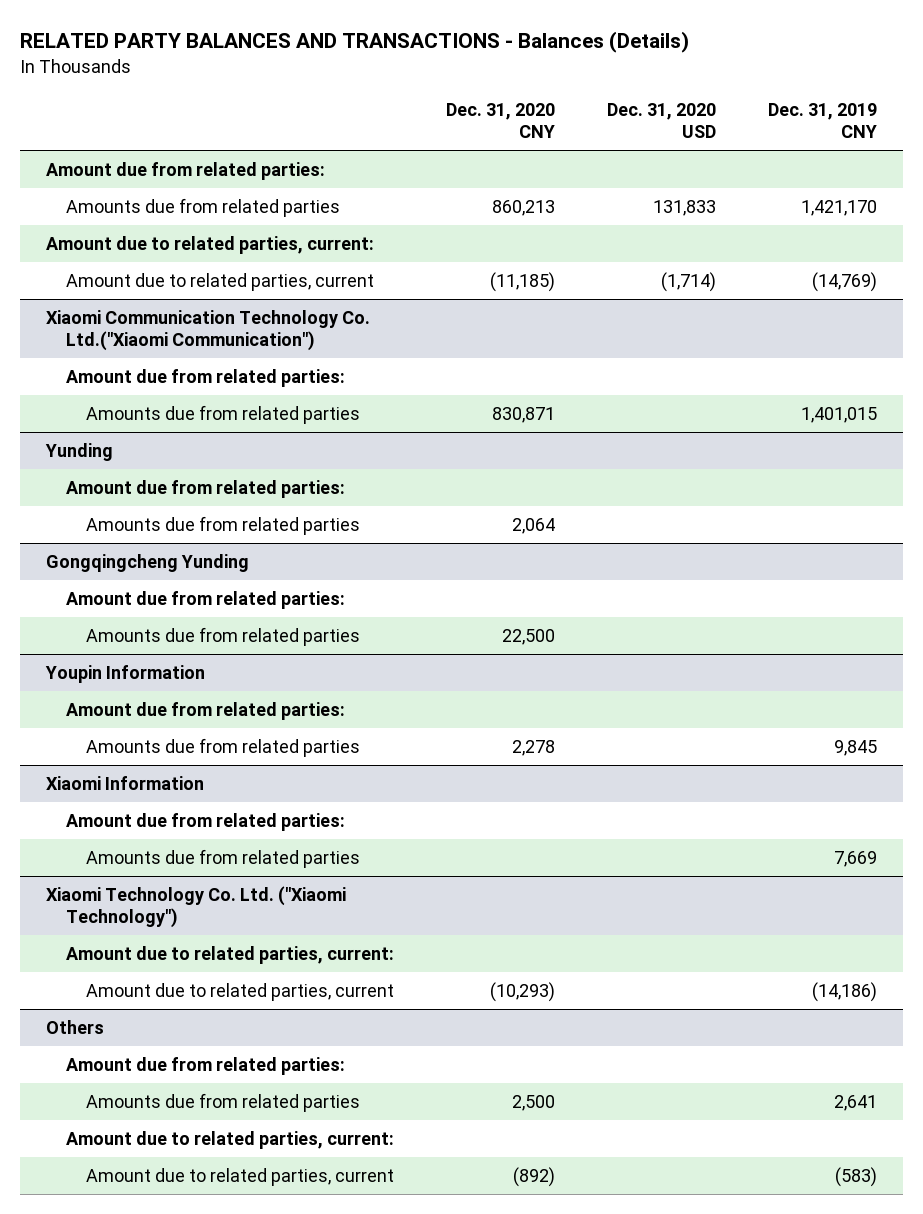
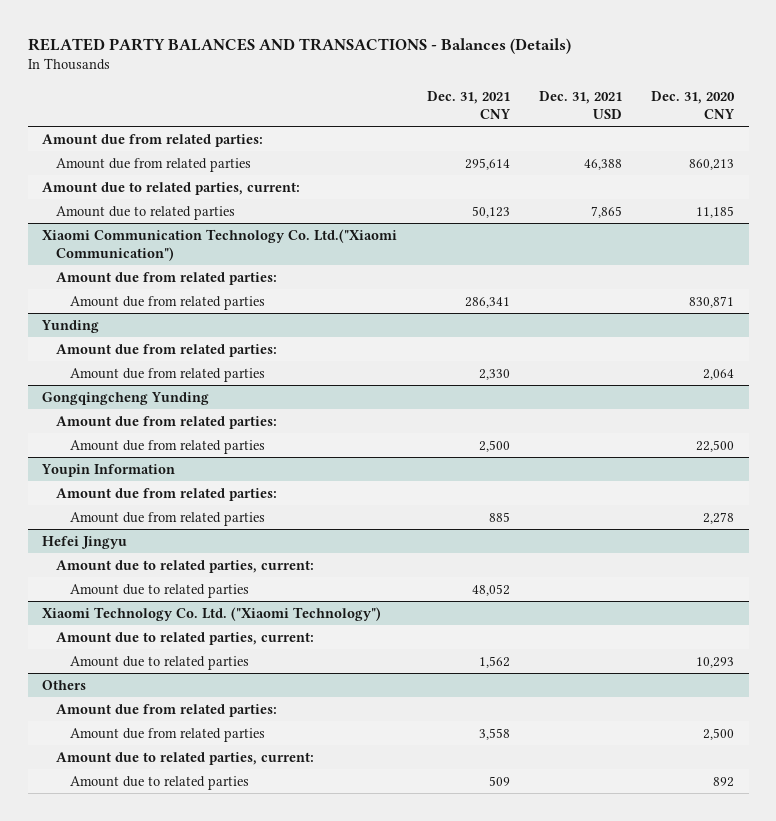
- | Dec. 31, 2020 CNY | Dec. 31, 2020 USD | Dec. 31, 2019 CNY
+ | Dec. 31, 2021 CNY | Dec. 31, 2021 USD | Dec. 31, 2020 CNY
- Amounts due from related parties | 860,213 | 131,833 | 1,421,170
+ Amount due from related parties | 295,614 | 46,388 | 860,213
- Amount due to related parties, current | (11,185) | (1,714) | (14,769)
+ Amount due to related parties | 50,123 | 7,865 | 11,185
@ Xiaomi Communication Technology Co. Ltd.("Xiaomi Communication")
- Amounts due from related parties | 830,871 | | 1,401,015
+ Amount due from related parties | 286,341 | | 830,871
@ Yunding
- Amounts due from related parties | 2,064 | |
+ Amount due from related parties | 2,330 | | 2,064
@ Gongqingcheng Yunding
- Amounts due from related parties | 22,500 | |
+ Amount due from related parties | 2,500 | | 22,500
@ Youpin Information
- Amounts due from related parties | 2,278 | | 9,845
- Xiaomi Information
- Amount due from related parties:
- Amounts due from related parties | | | 7,669
@ Youpin Information
+ Amount due from related parties | 885 | | 2,278
+ Hefei Jingyu
+ Amount due to related parties, current:
+ Amount due to related parties | 48,052 | |
@ Xiaomi Technology Co. Ltd. ("Xiaomi Technology")
- Amount due to related parties, current | (10,293) | | (14,186)
+ Amount due to related parties | 1,562 | | 10,293
@ Others
- Amounts due from related parties | 2,500 | | 2,641
+ Amount due from related parties | 3,558 | | 2,500
- Amount due to related parties, current | (892) | | (583)
+ Amount due to related parties | 509 | | 892

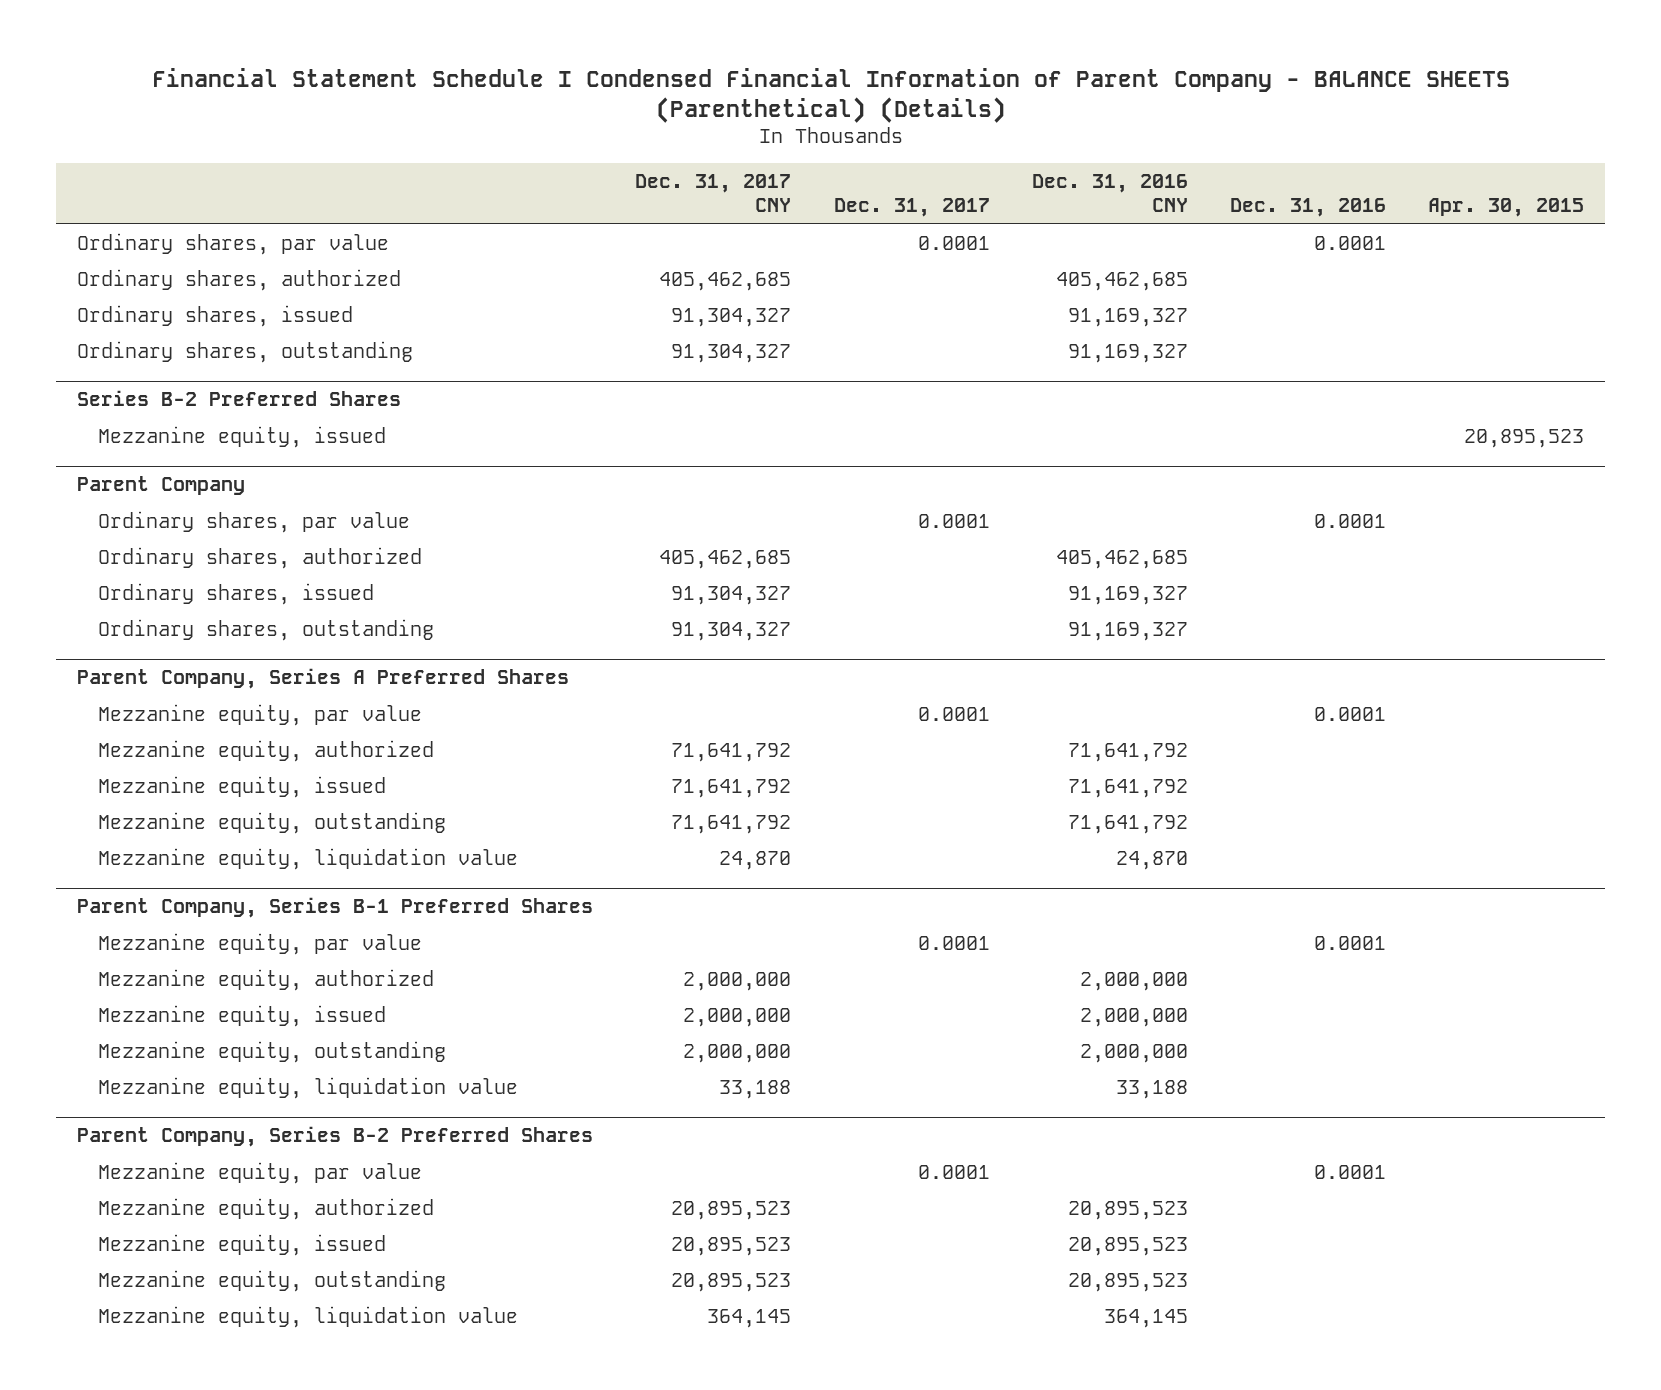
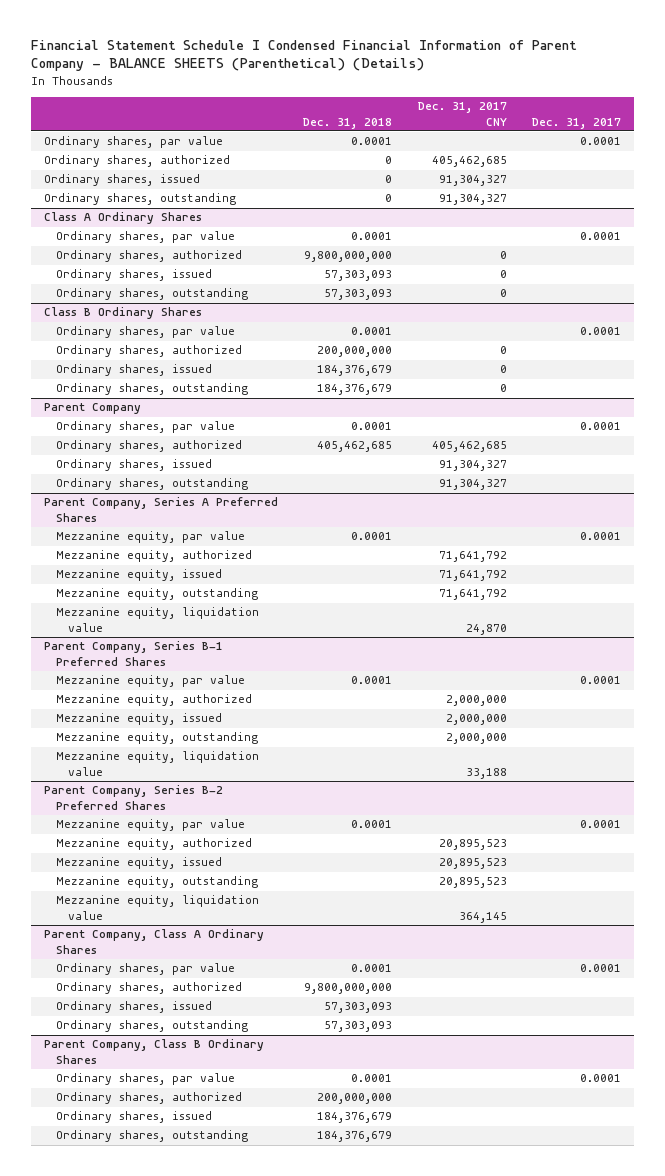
- | Dec. 31, 2017 CNY | Dec. 31, 2017 | Dec. 31, 2016 CNY | Dec. 31, 2016 | Apr. 30, 2015
+ | Dec. 31, 2018 | Dec. 31, 2017 CNY | Dec. 31, 2017
- Series B-2 Preferred Shares
- Mezzanine equity, issued | | | | | 20,895,523
+ Class A Ordinary Shares
+ Ordinary shares, par value | 0.0001 | | 0.0001
+ Ordinary shares, authorized | 9,800,000,000 | 0 |
+ Ordinary shares, issued | 57,303,093 | 0 |
+ Ordinary shares, outstanding | 57,303,093 | 0 |
+ Class B Ordinary Shares
+ Ordinary shares, par value | 0.0001 | | 0.0001
+ Ordinary shares, authorized | 200,000,000 | 0 |
+ Ordinary shares, issued | 184,376,679 | 0 |
+ Ordinary shares, outstanding | 184,376,679 | 0 |
+ Parent Company, Class A Ordinary Shares
+ Ordinary shares, par value | 0.0001 | | 0.0001
+ Ordinary shares, authorized | 9,800,000,000 | |
+ Ordinary shares, issued | 57,303,093 | |
+ Ordinary shares, outstanding | 57,303,093 | |
+ Parent Company, Class B Ordinary Shares
+ Ordinary shares, par value | 0.0001 | | 0.0001
+ Ordinary shares, authorized | 200,000,000 | |
+ Ordinary shares, issued | 184,376,679 | |
+ Ordinary shares, outstanding | 184,376,679 | |

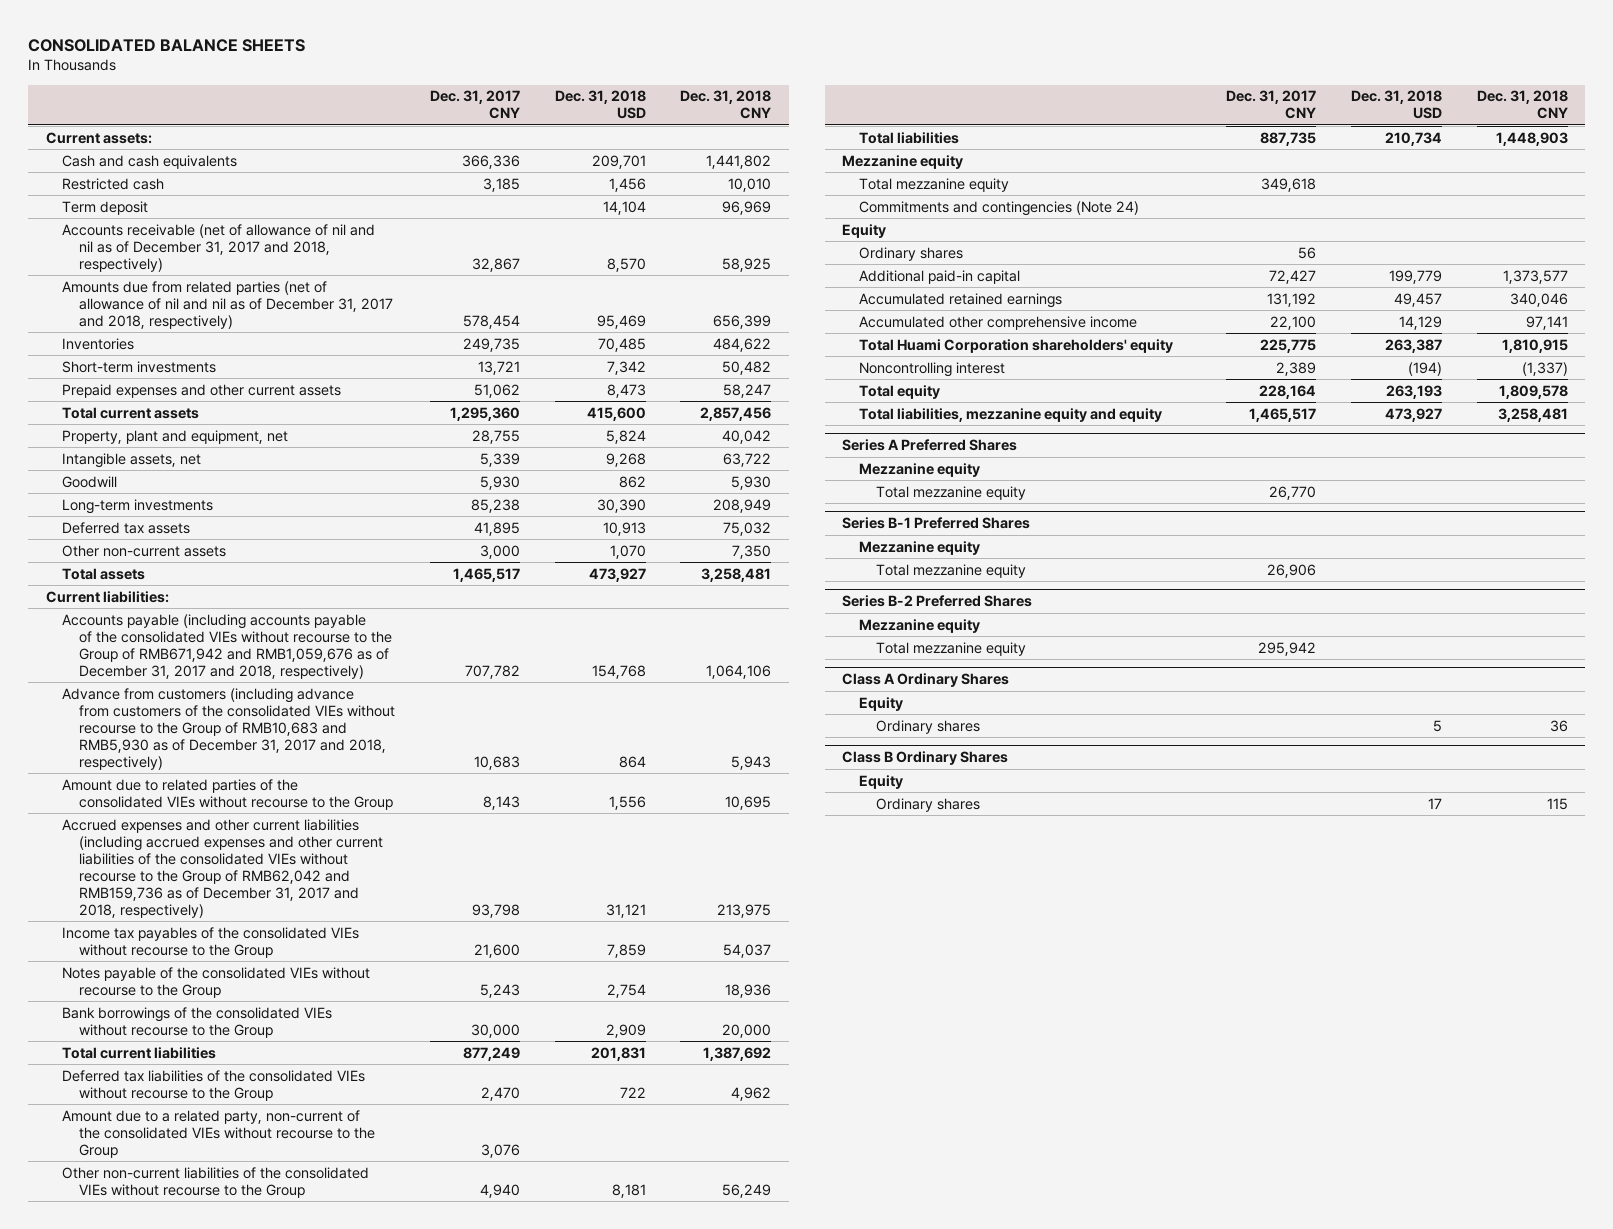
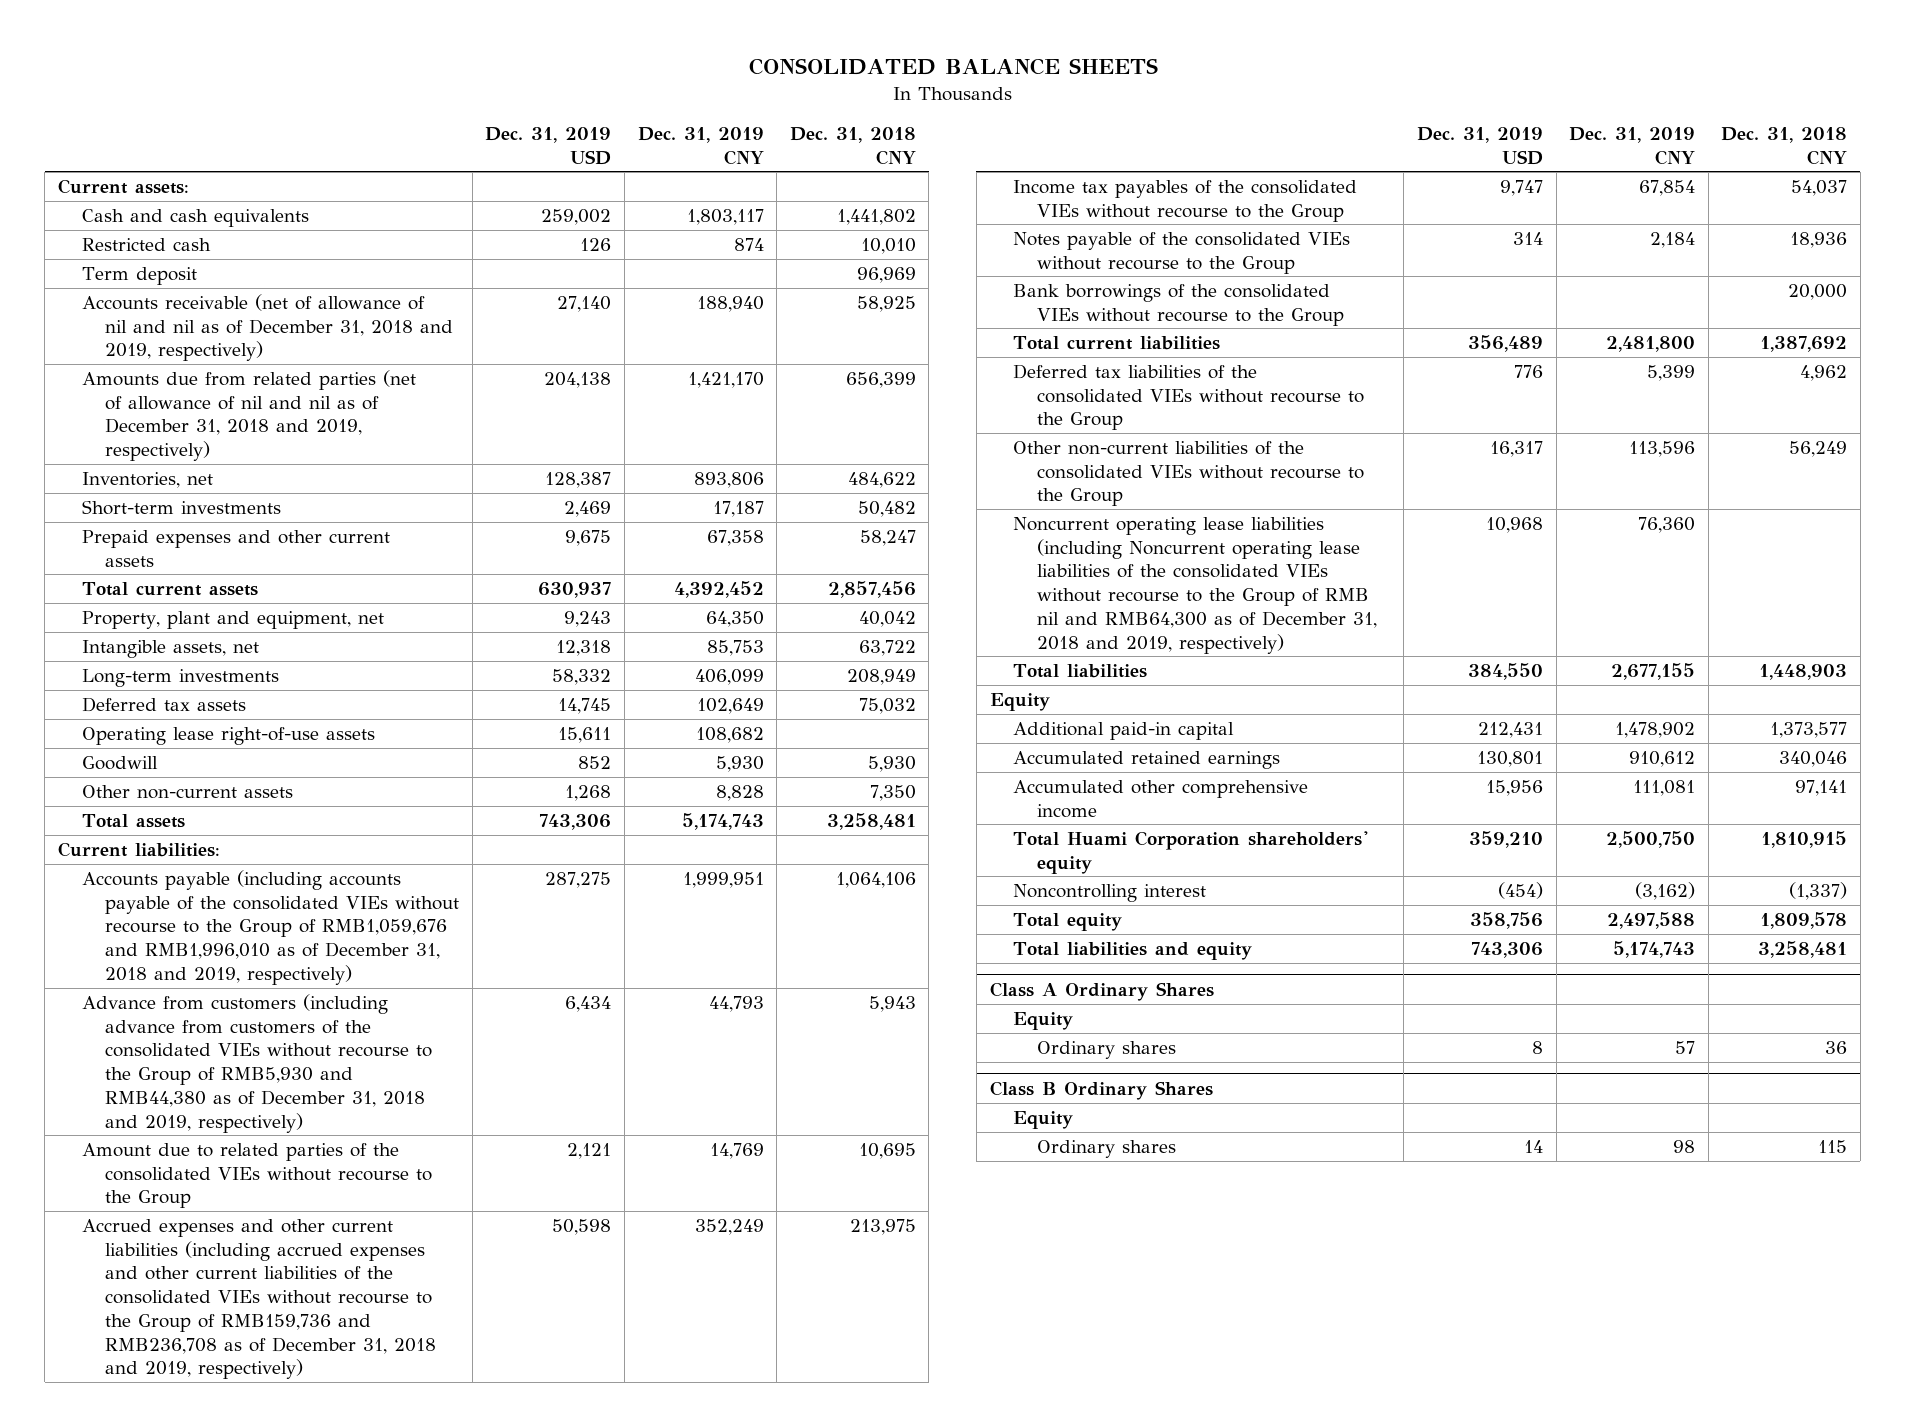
- | Dec. 31, 2017 CNY | Dec. 31, 2018 USD | Dec. 31, 2018 CNY
+ | Dec. 31, 2019 USD | Dec. 31, 2019 CNY | Dec. 31, 2018 CNY
- Accounts receivable (net of allowance of nil and nil as of December 31, 2017 and 2018, respectively) | 32,867 | 8,570 | 58,925
- Amounts due from related parties (net of allowance of nil and nil as of December 31, 2017 and 2018, respectively) | 578,454 | 95,469 | 656,399
- Inventories | 249,735 | 70,485 | 484,622
+ Accounts receivable (net of allowance of nil and nil as of December 31, 2018 and 2019, respectively) | 27,140 | 188,940 | 58,925
+ Amounts due from related parties (net of allowance of nil and nil as of December 31, 2018 and 2019, respectively) | 204,138 | 1,421,170 | 656,399
+ Inventories, net | 128,387 | 893,806 | 484,622
+ Operating lease right-of-use assets | 15,611 | 108,682 |
moved down: Goodwill | 852 | 5,930 | 5,930
- Accounts payable (including accounts payable of the consolidated VIEs without recourse to the Group of RMB671,942 and RMB1,059,676 as of December 31, 2017 and 2018, respectively) | 707,782 | 154,768 | 1,064,106
- Advance from customers (including advance from customers of the consolidated VIEs without recourse to the Group of RMB10,683 and RMB5,930 as of December 31, 2017 and 2018, respectively) | 10,683 | 864 | 5,943
+ Accounts payable (including accounts payable of the consolidated VIEs without recourse to the Group of RMB1,059,676 and RMB1,996,010 as of December 31, 2018 and 2019, respectively) | 287,275 | 1,999,951 | 1,064,106
+ Advance from customers (including advance from customers of the consolidated VIEs without recourse to the Group of RMB5,930 and RMB44,380 as of December 31, 2018 and 2019, respectively) | 6,434 | 44,793 | 5,943
- Accrued expenses and other current liabilities (including accrued expenses and other current liabilities of the consolidated VIEs without recourse to the Group of RMB62,042 and RMB159,736 as of December 31, 2017 and 2018, respectively) | 93,798 | 31,121 | 213,975
+ Accrued expenses and other current liabilities (including accrued expenses and other current liabilities of the consolidated VIEs without recourse to the Group of RMB159,736 and RMB236,708 as of December 31, 2018 and 2019, respectively) | 50,598 | 352,249 | 213,975
- Amount due to a related party, non-current of the consolidated VIEs without recourse to the Group | 3,076 | |
+ Noncurrent operating lease liabilities (including Noncurrent operating lease liabilities of the consolidated VIEs without recourse to the Group of RMB nil and RMB64,300 as of December 31, 2018 and 2019, respectively) | 10,968 | 76,360 |
- Mezzanine equity
- Total mezzanine equity | 349,618 | |
- Commitments and contingencies (Note 24)
- Ordinary shares | 56 | |
- Total liabilities, mezzanine equity and equity | 1,465,517 | 473,927 | 3,258,481
- Series A Preferred Shares
- Mezzanine equity
- Total mezzanine equity | 26,770 | |
- Series B-1 Preferred Shares
- Mezzanine equity
- Total mezzanine equity | 26,906 | |
- Series B-2 Preferred Shares
- Mezzanine equity
- Total mezzanine equity | 295,942 | |
+ Total liabilities and equity | 743,306 | 5,174,743 | 3,258,481

